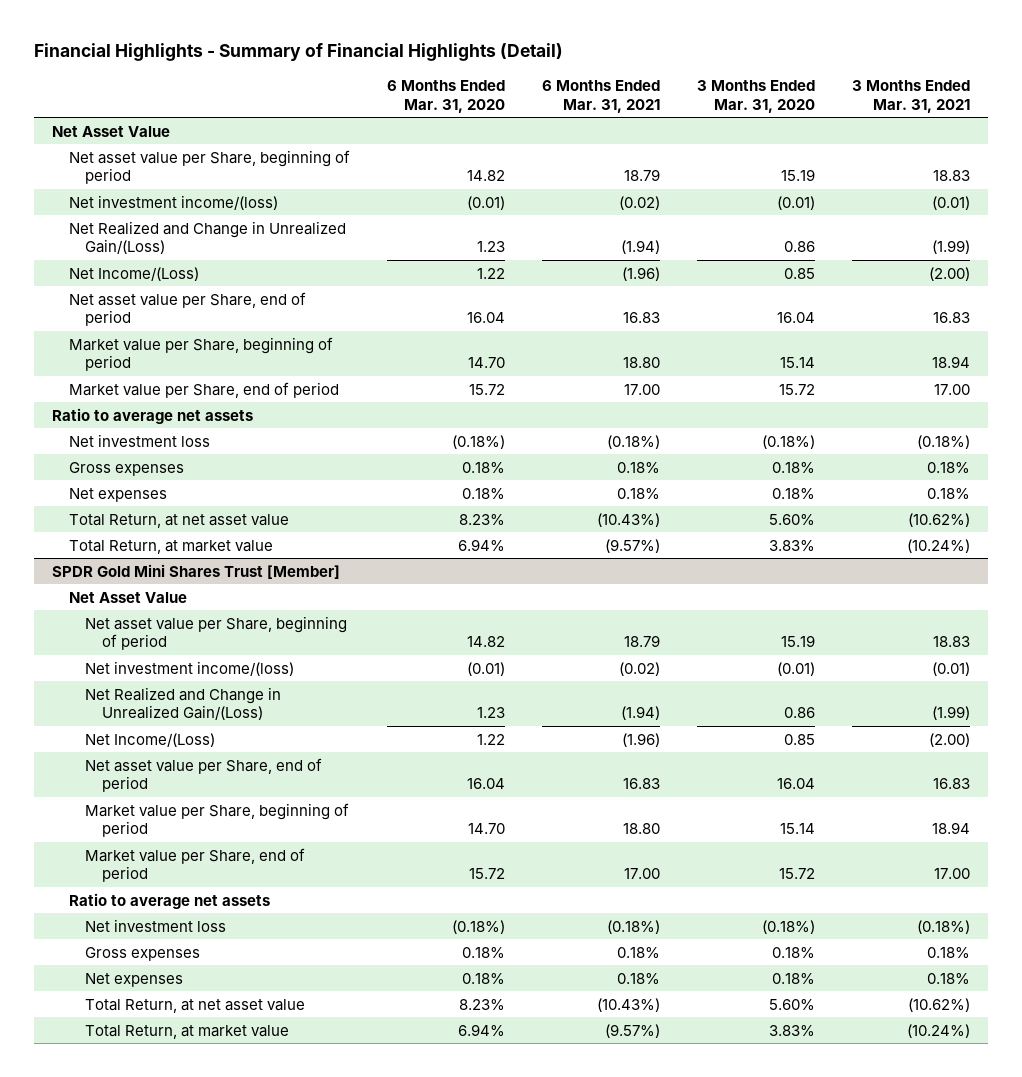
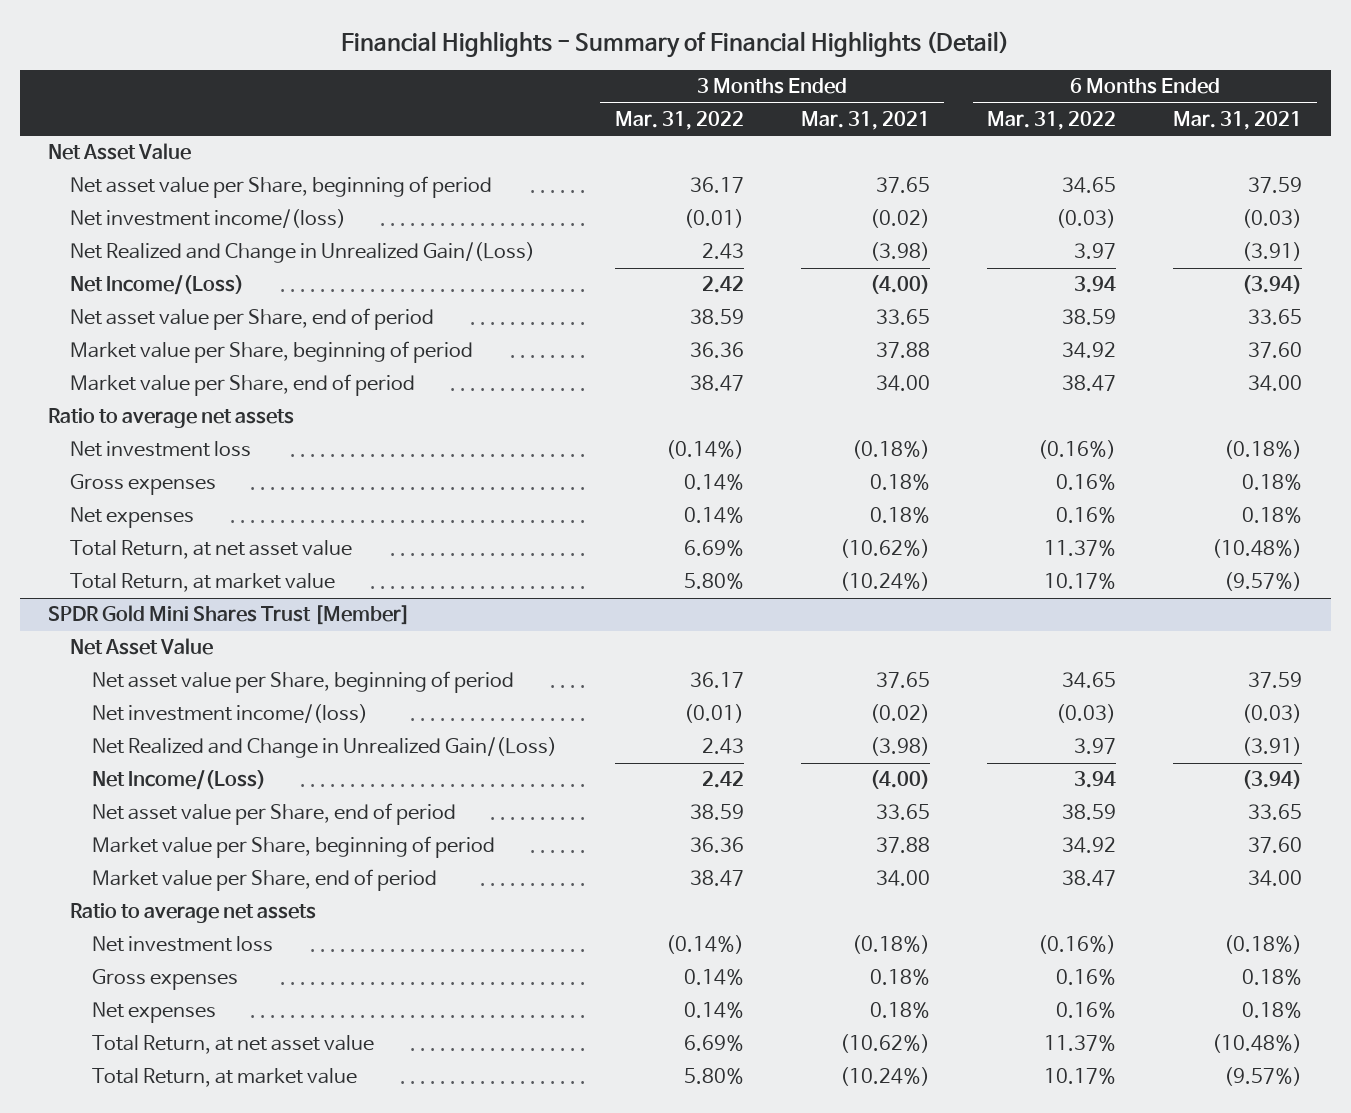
- | 6 Months Ended Mar. 31, 2020 | 6 Months Ended Mar. 31, 2021 | 3 Months Ended Mar. 31, 2020 | 3 Months Ended Mar. 31, 2021
+ | 3 Months Ended Mar. 31, 2022 | 3 Months Ended Mar. 31, 2021 | 6 Months Ended Mar. 31, 2022 | 6 Months Ended Mar. 31, 2021
- Net asset value per Share, beginning of period | 14.82 | 18.79 | 15.19 | 18.83
- Net investment income/(loss) | (0.01) | (0.02) | (0.01) | (0.01)
- Net Realized and Change in Unrealized Gain/(Loss) | 1.23 | (1.94) | 0.86 | (1.99)
- Net Income/(Loss) | 1.22 | (1.96) | 0.85 | (2.00)
- Net asset value per Share, end of period | 16.04 | 16.83 | 16.04 | 16.83
- Market value per Share, beginning of period | 14.70 | 18.80 | 15.14 | 18.94
- Market value per Share, end of period | 15.72 | 17.00 | 15.72 | 17.00
+ Net asset value per Share, beginning of period | 36.17 | 37.65 | 34.65 | 37.59
+ Net investment income/(loss) | (0.01) | (0.02) | (0.03) | (0.03)
+ Net Realized and Change in Unrealized Gain/(Loss) | 2.43 | (3.98) | 3.97 | (3.91)
+ Net Income/(Loss) | 2.42 | (4.00) | 3.94 | (3.94)
+ Net asset value per Share, end of period | 38.59 | 33.65 | 38.59 | 33.65
+ Market value per Share, beginning of period | 36.36 | 37.88 | 34.92 | 37.60
+ Market value per Share, end of period | 38.47 | 34.00 | 38.47 | 34.00
- Total Return, at net asset value | 8.23% | (10.43%) | 5.60% | (10.62%)
+ Total Return, at net asset value | 6.69% | (10.62%) | 11.37% | (10.48%)
@ SPDR Gold Mini Shares Trust [Member]
- Net asset value per Share, beginning of period | 14.82 | 18.79 | 15.19 | 18.83
- Net investment income/(loss) | (0.01) | (0.02) | (0.01) | (0.01)
- Net Realized and Change in Unrealized Gain/(Loss) | 1.23 | (1.94) | 0.86 | (1.99)
- Net Income/(Loss) | 1.22 | (1.96) | 0.85 | (2.00)
- Net asset value per Share, end of period | 16.04 | 16.83 | 16.04 | 16.83
- Market value per Share, beginning of period | 14.70 | 18.80 | 15.14 | 18.94
- Market value per Share, end of period | 15.72 | 17.00 | 15.72 | 17.00
+ Net asset value per Share, beginning of period | 36.17 | 37.65 | 34.65 | 37.59
+ Net investment income/(loss) | (0.01) | (0.02) | (0.03) | (0.03)
+ Net Realized and Change in Unrealized Gain/(Loss) | 2.43 | (3.98) | 3.97 | (3.91)
+ Net Income/(Loss) | 2.42 | (4.00) | 3.94 | (3.94)
+ Net asset value per Share, end of period | 38.59 | 33.65 | 38.59 | 33.65
+ Market value per Share, beginning of period | 36.36 | 37.88 | 34.92 | 37.60
+ Market value per Share, end of period | 38.47 | 34.00 | 38.47 | 34.00
- Total Return, at net asset value | 8.23% | (10.43%) | 5.60% | (10.62%)
+ Total Return, at net asset value | 6.69% | (10.62%) | 11.37% | (10.48%)

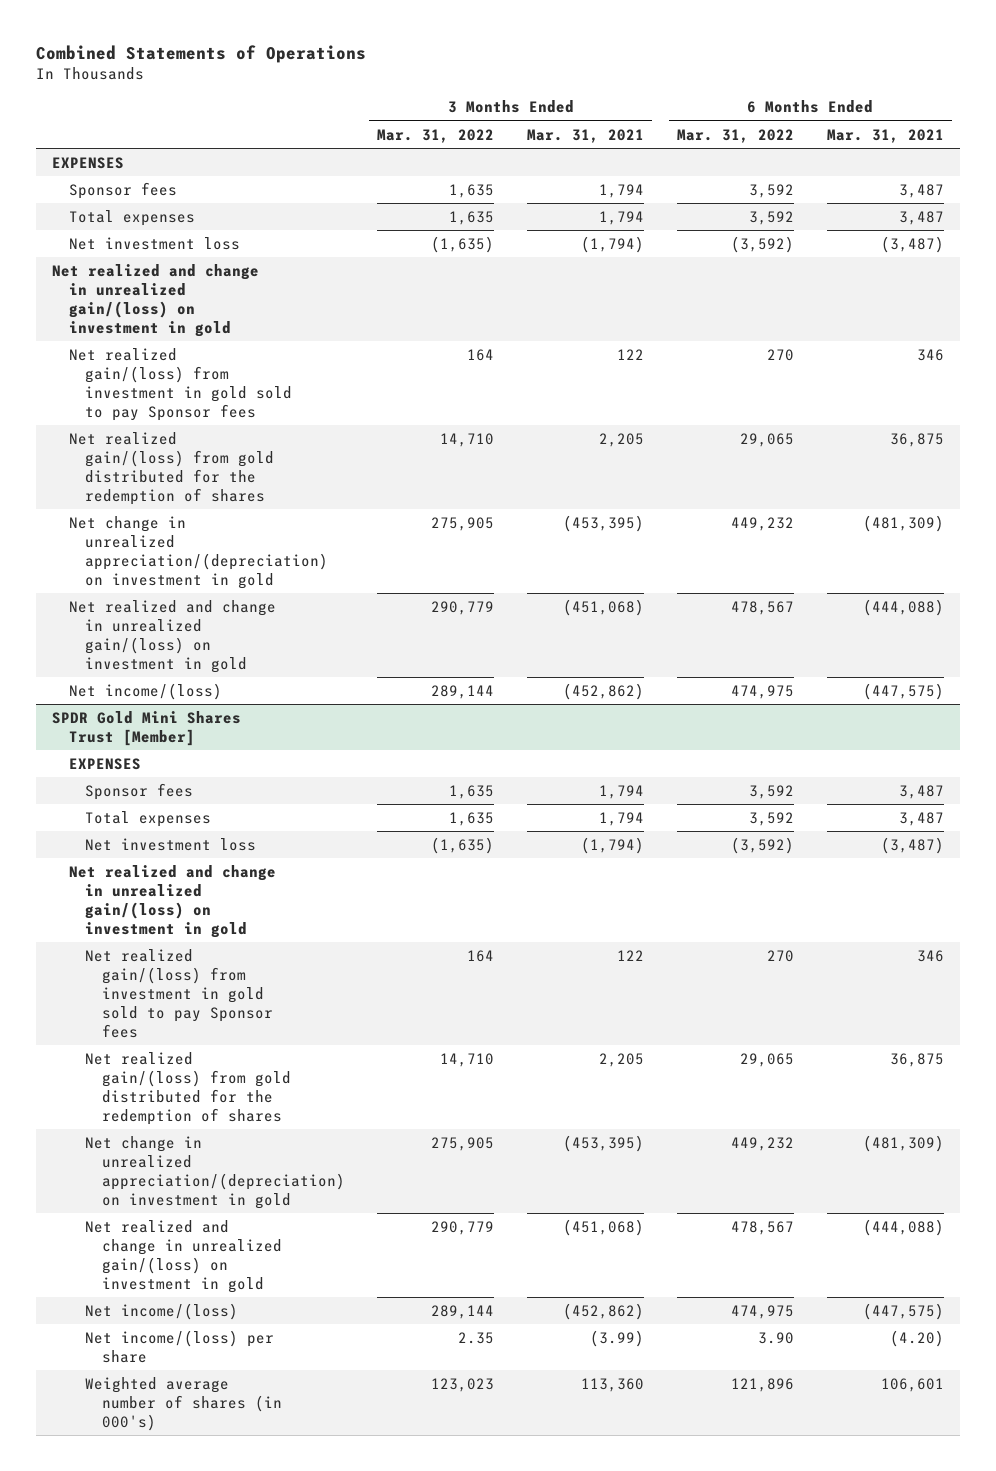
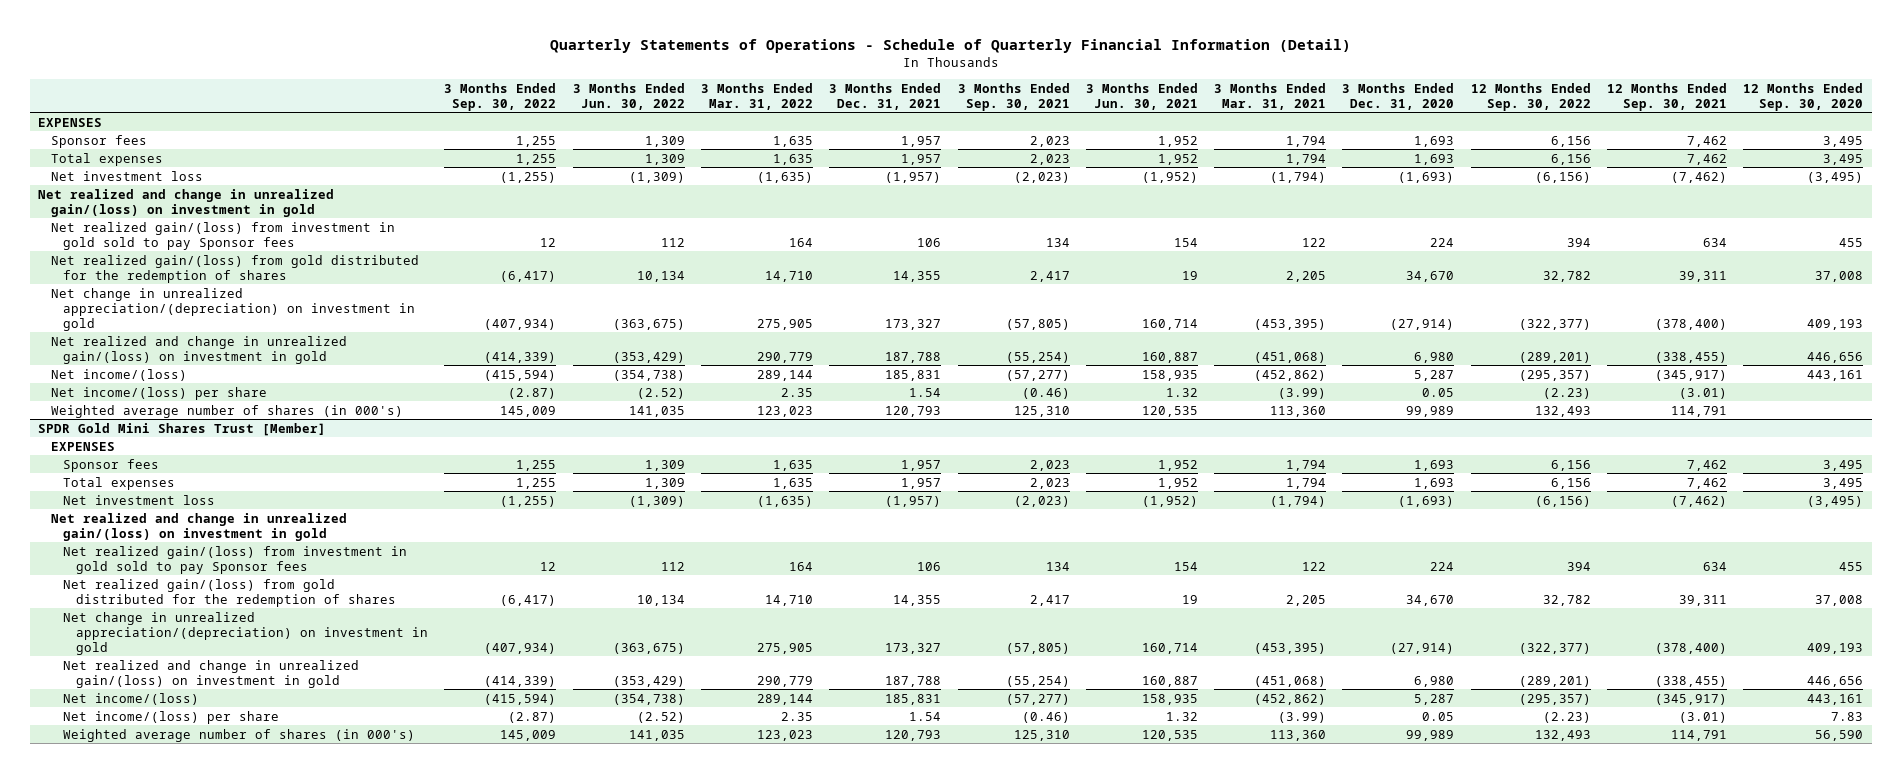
- Combined Statements of Operations
+ Quarterly Statements of Operations - Schedule of Quarterly Financial Information (Detail)
- | 3 Months Ended Mar. 31, 2022 | 3 Months Ended Mar. 31, 2021 | 6 Months Ended Mar. 31, 2022 | 6 Months Ended Mar. 31, 2021
+ | 3 Months Ended Sep. 30, 2022 | 3 Months Ended Jun. 30, 2022 | 3 Months Ended Mar. 31, 2022 | 3 Months Ended Dec. 31, 2021 | 3 Months Ended Sep. 30, 2021 | 3 Months Ended Jun. 30, 2021 | 3 Months Ended Mar. 31, 2021 | 3 Months Ended Dec. 31, 2020 | 12 Months Ended Sep. 30, 2022 | 12 Months Ended Sep. 30, 2021 | 12 Months Ended Sep. 30, 2020
+ Net income/(loss) per share | (2.87) | (2.52) | 2.35 | 1.54 | (0.46) | 1.32 | (3.99) | 0.05 | (2.23) | (3.01) |
+ Weighted average number of shares (in 000's) | 145,009 | 141,035 | 123,023 | 120,793 | 125,310 | 120,535 | 113,360 | 99,989 | 132,493 | 114,791 |

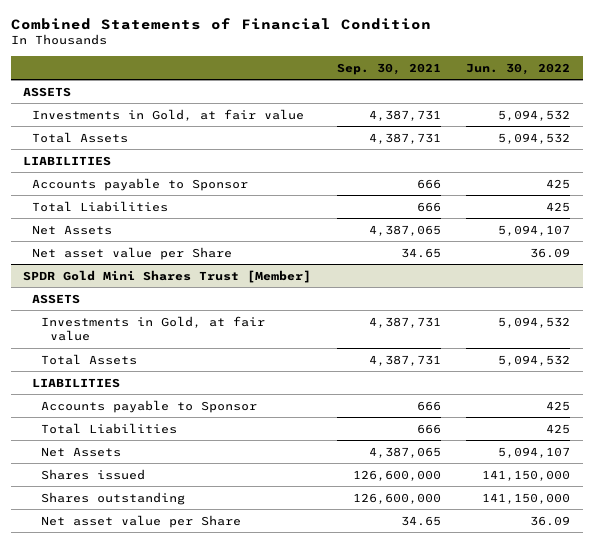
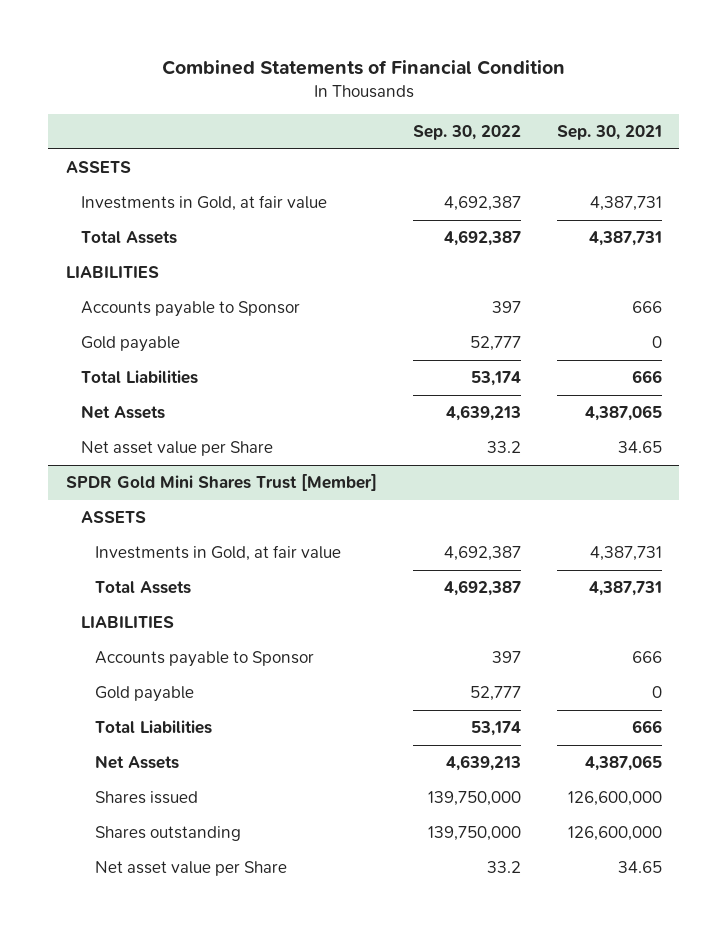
- | Sep. 30, 2021 | Jun. 30, 2022
+ | Sep. 30, 2022 | Sep. 30, 2021
+ Gold payable | 52,777 | 0
@ SPDR Gold Mini Shares Trust [Member]
+ Gold payable | 52,777 | 0

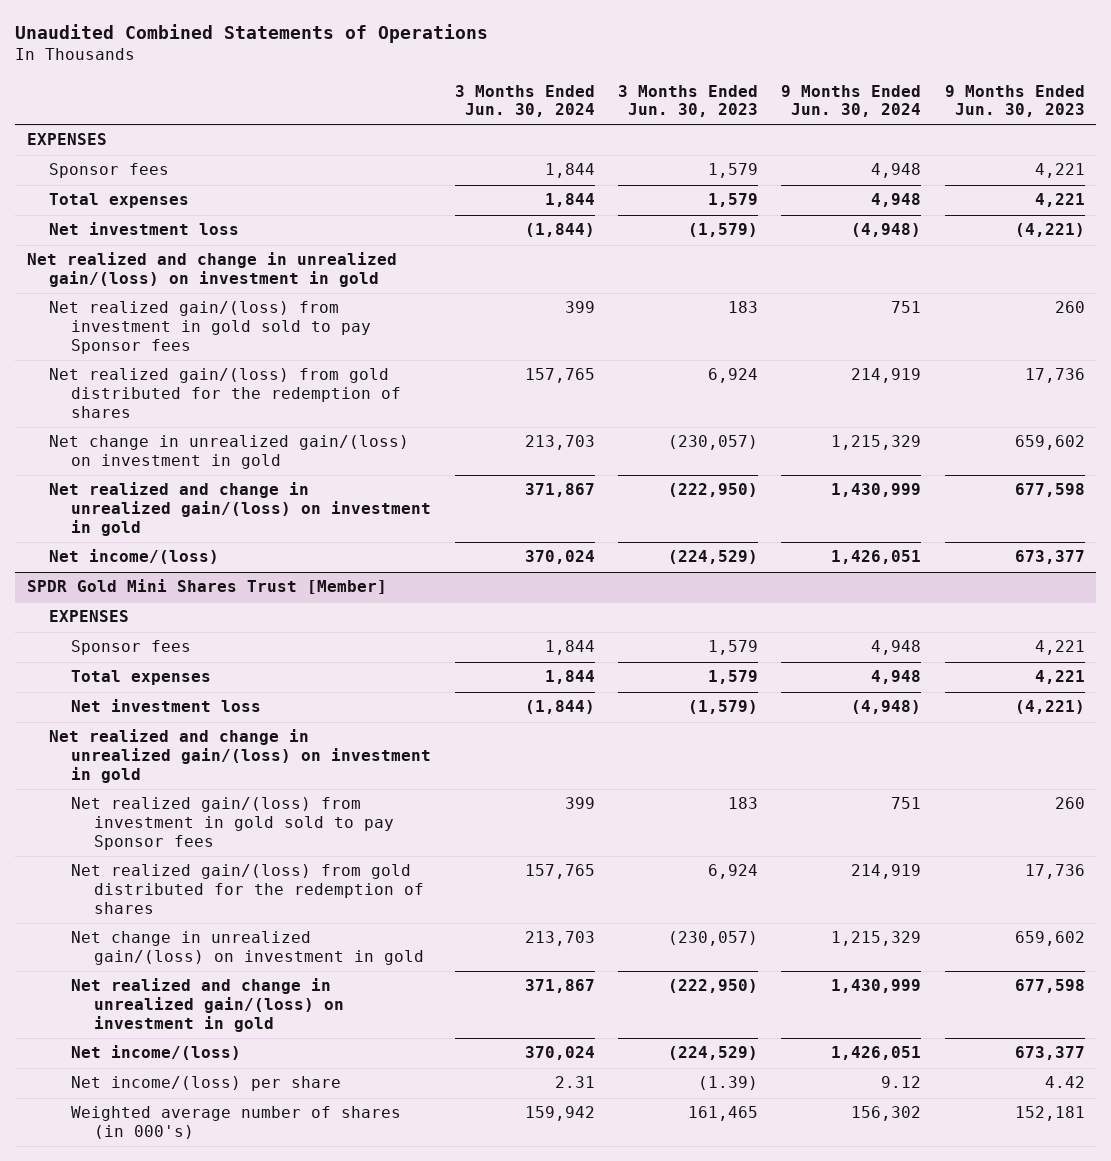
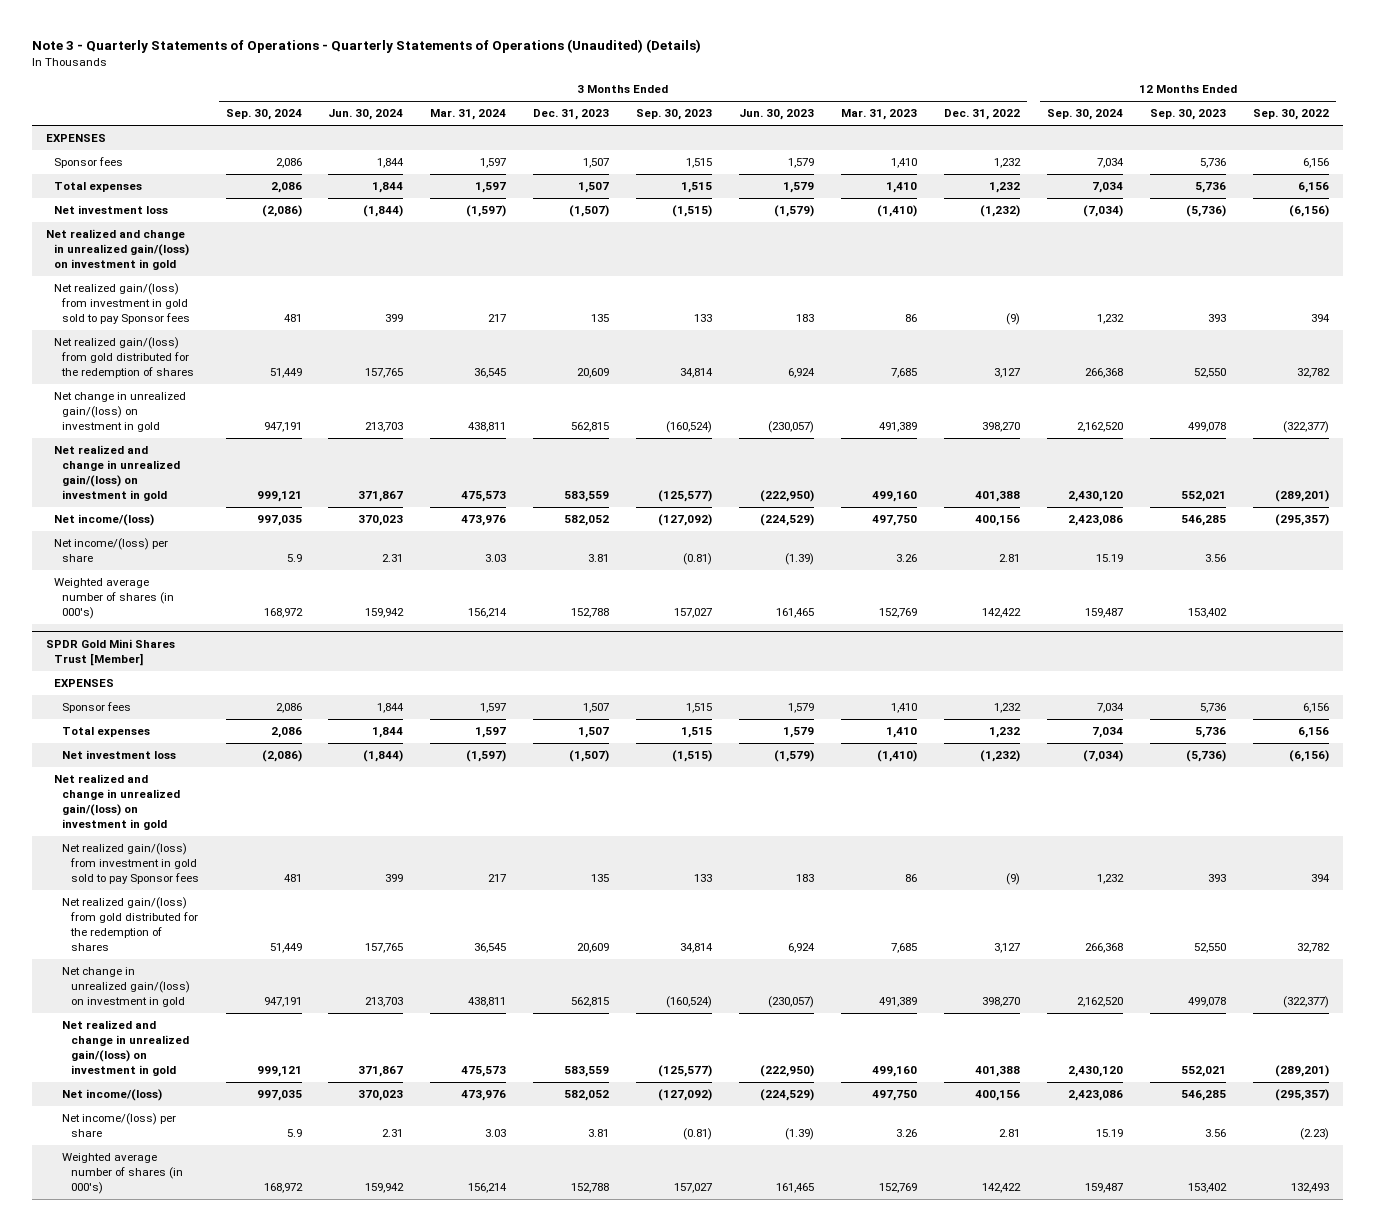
- Unaudited Combined Statements of Operations
+ Note 3 - Quarterly Statements of Operations - Quarterly Statements of Operations (Unaudited) (Details)
- | 3 Months Ended Jun. 30, 2024 | 3 Months Ended Jun. 30, 2023 | 9 Months Ended Jun. 30, 2024 | 9 Months Ended Jun. 30, 2023
+ | 3 Months Ended Sep. 30, 2024 | 3 Months Ended Jun. 30, 2024 | 3 Months Ended Mar. 31, 2024 | 3 Months Ended Dec. 31, 2023 | 3 Months Ended Sep. 30, 2023 | 3 Months Ended Jun. 30, 2023 | 3 Months Ended Mar. 31, 2023 | 3 Months Ended Dec. 31, 2022 | 12 Months Ended Sep. 30, 2024 | 12 Months Ended Sep. 30, 2023 | 12 Months Ended Sep. 30, 2022
- Net income/(loss) | 370,024 | (224,529) | 1,426,051 | 673,377
+ Net income/(loss) | 997,035 | 370,023 | 473,976 | 582,052 | (127,092) | (224,529) | 497,750 | 400,156 | 2,423,086 | 546,285 | (295,357)
+ Net income/(loss) per share | 5.9 | 2.31 | 3.03 | 3.81 | (0.81) | (1.39) | 3.26 | 2.81 | 15.19 | 3.56 |
+ Weighted average number of shares (in 000's) | 168,972 | 159,942 | 156,214 | 152,788 | 157,027 | 161,465 | 152,769 | 142,422 | 159,487 | 153,402 |
@ SPDR Gold Mini Shares Trust [Member]
- Net income/(loss) | 370,024 | (224,529) | 1,426,051 | 673,377
+ Net income/(loss) | 997,035 | 370,023 | 473,976 | 582,052 | (127,092) | (224,529) | 497,750 | 400,156 | 2,423,086 | 546,285 | (295,357)

